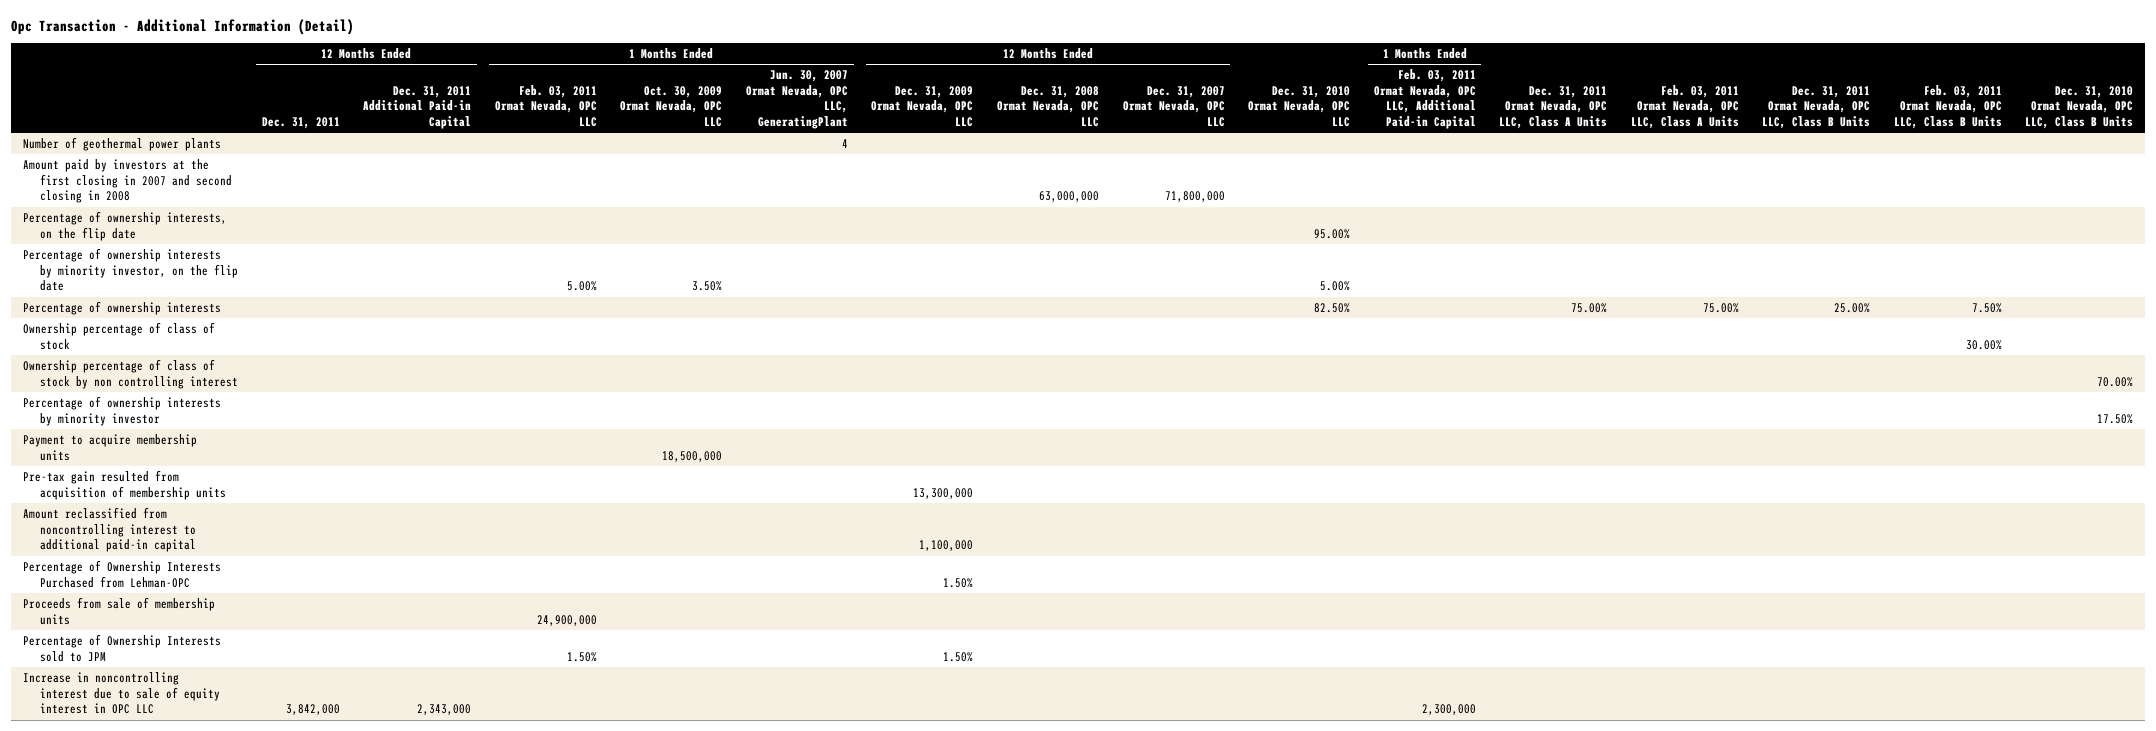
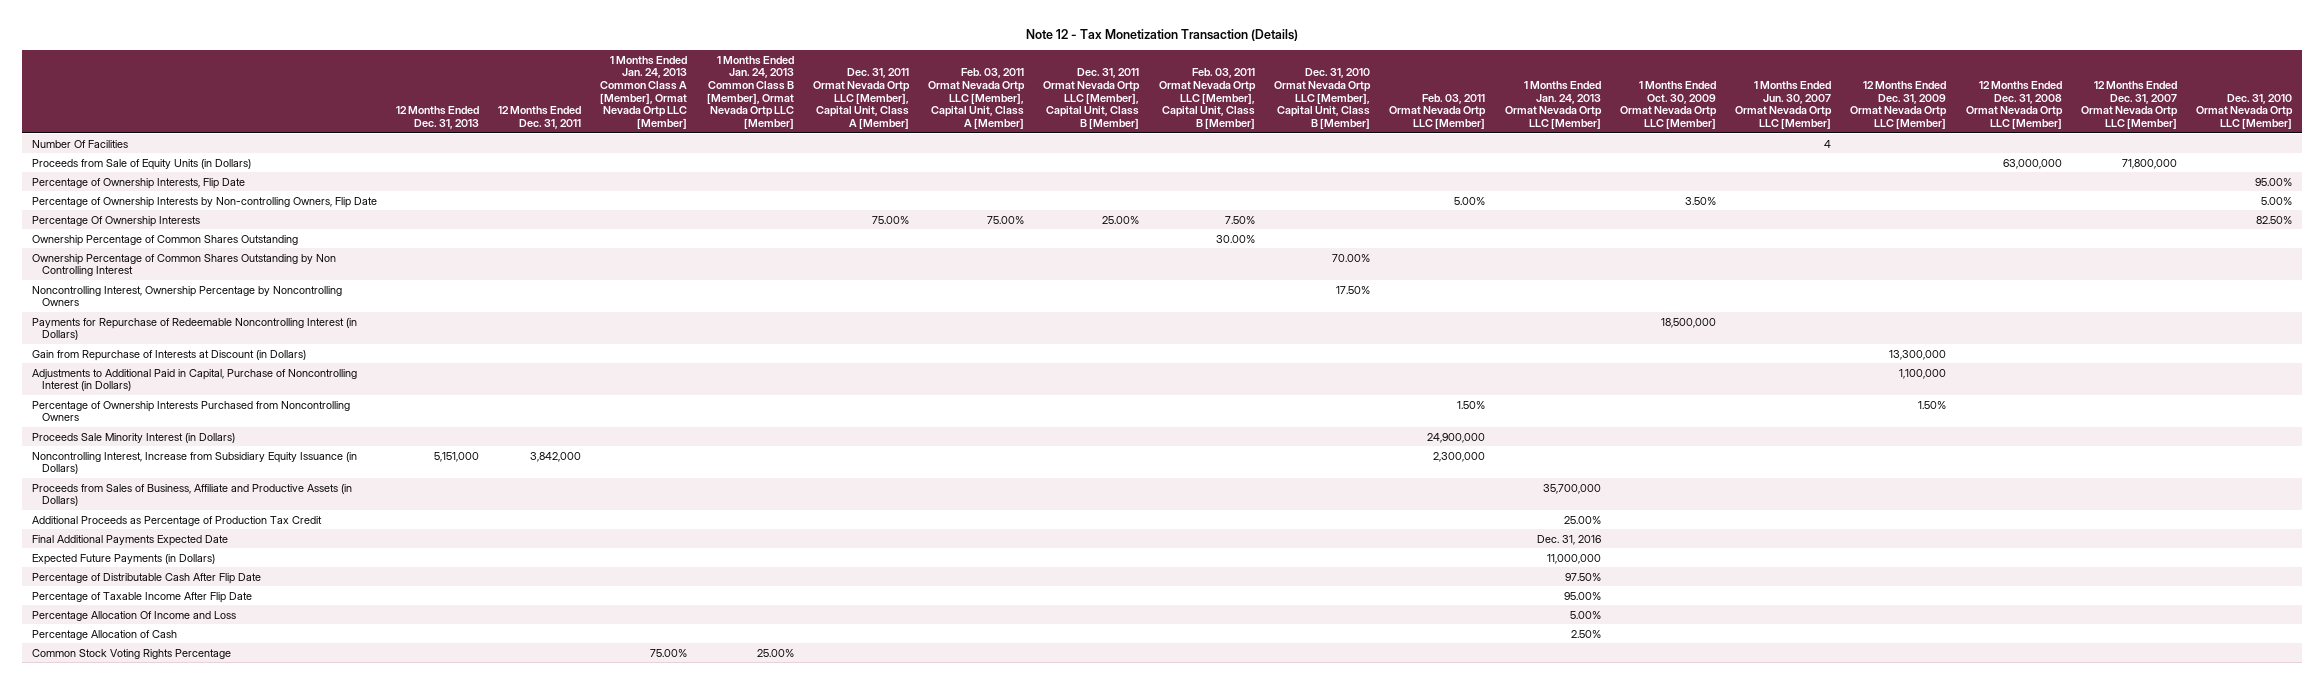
- Opc Transaction - Additional Information (Detail)
+ Note 12 - Tax Monetization Transaction (Details)
- | 12 Months Ended Dec. 31, 2011 | 12 Months Ended Dec. 31, 2011 Additional Paid-in Capital | 1 Months Ended Feb. 03, 2011 Ormat Nevada, OPC LLC | 1 Months Ended Oct. 30, 2009 Ormat Nevada, OPC LLC | 1 Months Ended Jun. 30, 2007 Ormat Nevada, OPC LLC, GeneratingPlant | 12 Months Ended Dec. 31, 2009 Ormat Nevada, OPC LLC | 12 Months Ended Dec. 31, 2008 Ormat Nevada, OPC LLC | 12 Months Ended Dec. 31, 2007 Ormat Nevada, OPC LLC | Dec. 31, 2010 Ormat Nevada, OPC LLC | 1 Months Ended Feb. 03, 2011 Ormat Nevada, OPC LLC, Additional Paid-in Capital | Dec. 31, 2011 Ormat Nevada, OPC LLC, Class A Units | Feb. 03, 2011 Ormat Nevada, OPC LLC, Class A Units | Dec. 31, 2011 Ormat Nevada, OPC LLC, Class B Units | Feb. 03, 2011 Ormat Nevada, OPC LLC, Class B Units | Dec. 31, 2010 Ormat Nevada, OPC LLC, Class B Units
+ | 12 Months Ended Dec. 31, 2013 | 12 Months Ended Dec. 31, 2011 | 1 Months Ended Jan. 24, 2013 Common Class A [Member], Ormat Nevada Ortp LLC [Member] | 1 Months Ended Jan. 24, 2013 Common Class B [Member], Ormat Nevada Ortp LLC [Member] | Dec. 31, 2011 Ormat Nevada Ortp LLC [Member], Capital Unit, Class A [Member] | Feb. 03, 2011 Ormat Nevada Ortp LLC [Member], Capital Unit, Class A [Member] | Dec. 31, 2011 Ormat Nevada Ortp LLC [Member], Capital Unit, Class B [Member] | Feb. 03, 2011 Ormat Nevada Ortp LLC [Member], Capital Unit, Class B [Member] | Dec. 31, 2010 Ormat Nevada Ortp LLC [Member], Capital Unit, Class B [Member] | Feb. 03, 2011 Ormat Nevada Ortp LLC [Member] | 1 Months Ended Jan. 24, 2013 Ormat Nevada Ortp LLC [Member] | 1 Months Ended Oct. 30, 2009 Ormat Nevada Ortp LLC [Member] | 1 Months Ended Jun. 30, 2007 Ormat Nevada Ortp LLC [Member] | 12 Months Ended Dec. 31, 2009 Ormat Nevada Ortp LLC [Member] | 12 Months Ended Dec. 31, 2008 Ormat Nevada Ortp LLC [Member] | 12 Months Ended Dec. 31, 2007 Ormat Nevada Ortp LLC [Member] | Dec. 31, 2010 Ormat Nevada Ortp LLC [Member]
- Number of geothermal power plants | | | | | 4 | | | | | | | | | |
- Amount paid by investors at the first closing in 2007 and second closing in 2008 | | | | | | | 63,000,000 | 71,800,000 | | | | | | |
- Percentage of ownership interests, on the flip date | | | | | | | | | 95.00% | | | | | |
- Percentage of ownership interests by minority investor, on the flip date | | | 5.00% | 3.50% | | | | | 5.00% | | | | | |
- Percentage of ownership interests | | | | | | | | | 82.50% | | 75.00% | 75.00% | 25.00% | 7.50% |
- Ownership percentage of class of stock | | | | | | | | | | | | | | 30.00% |
- Ownership percentage of class of stock by non controlling interest | | | | | | | | | | | | | | | 70.00%
- Percentage of ownership interests by minority investor | | | | | | | | | | | | | | | 17.50%
- Payment to acquire membership units | | | | 18,500,000 | | | | | | | | | | |
- Pre-tax gain resulted from acquisition of membership units | | | | | | 13,300,000 | | | | | | | | |
- Amount reclassified from noncontrolling interest to additional paid-in capital | | | | | | 1,100,000 | | | | | | | | |
- Percentage of Ownership Interests Purchased from Lehman-OPC | | | | | | 1.50% | | | | | | | | |
- Proceeds from sale of membership units | | | 24,900,000 | | | | | | | | | | | |
- Percentage of Ownership Interests sold to JPM | | | 1.50% | | | 1.50% | | | | | | | | |
- Increase in noncontrolling interest due to sale of equity interest in OPC LLC | 3,842,000 | 2,343,000 | | | | | | | | 2,300,000 | | | | |
+ Number Of Facilities | | | | | | | | | | | | | 4 | | | |
+ Proceeds from Sale of Equity Units (in Dollars) | | | | | | | | | | | | | | | 63,000,000 | 71,800,000 |
+ Percentage of Ownership Interests, Flip Date | | | | | | | | | | | | | | | | | 95.00%
+ Percentage of Ownership Interests by Non-controlling Owners, Flip Date | | | | | | | | | | 5.00% | | 3.50% | | | | | 5.00%
+ Percentage Of Ownership Interests | | | | | 75.00% | 75.00% | 25.00% | 7.50% | | | | | | | | | 82.50%
+ Ownership Percentage of Common Shares Outstanding | | | | | | | | 30.00% | | | | | | | | |
+ Ownership Percentage of Common Shares Outstanding by Non Controlling Interest | | | | | | | | | 70.00% | | | | | | | |
+ Noncontrolling Interest, Ownership Percentage by Noncontrolling Owners | | | | | | | | | 17.50% | | | | | | | |
+ Payments for Repurchase of Redeemable Noncontrolling Interest (in Dollars) | | | | | | | | | | | | 18,500,000 | | | | |
+ Gain from Repurchase of Interests at Discount (in Dollars) | | | | | | | | | | | | | | 13,300,000 | | |
+ Adjustments to Additional Paid in Capital, Purchase of Noncontrolling Interest (in Dollars) | | | | | | | | | | | | | | 1,100,000 | | |
+ Percentage of Ownership Interests Purchased from Noncontrolling Owners | | | | | | | | | | 1.50% | | | | 1.50% | | |
+ Proceeds Sale Minority Interest (in Dollars) | | | | | | | | | | 24,900,000 | | | | | | |
+ Noncontrolling Interest, Increase from Subsidiary Equity Issuance (in Dollars) | 5,151,000 | 3,842,000 | | | | | | | | 2,300,000 | | | | | | |
+ Proceeds from Sales of Business, Affiliate and Productive Assets (in Dollars) | | | | | | | | | | | 35,700,000 | | | | | |
+ Additional Proceeds as Percentage of Production Tax Credit | | | | | | | | | | | 25.00% | | | | | |
+ Final Additional Payments Expected Date | | | | | | | | | | | Dec. 31, 2016 | | | | | |
+ Expected Future Payments (in Dollars) | | | | | | | | | | | 11,000,000 | | | | | |
+ Percentage of Distributable Cash After Flip Date | | | | | | | | | | | 97.50% | | | | | |
+ Percentage of Taxable Income After Flip Date | | | | | | | | | | | 95.00% | | | | | |
+ Percentage Allocation Of Income and Loss | | | | | | | | | | | 5.00% | | | | | |
+ Percentage Allocation of Cash | | | | | | | | | | | 2.50% | | | | | |
+ Common Stock Voting Rights Percentage | | | 75.00% | 25.00% | | | | | | | | | | | | |

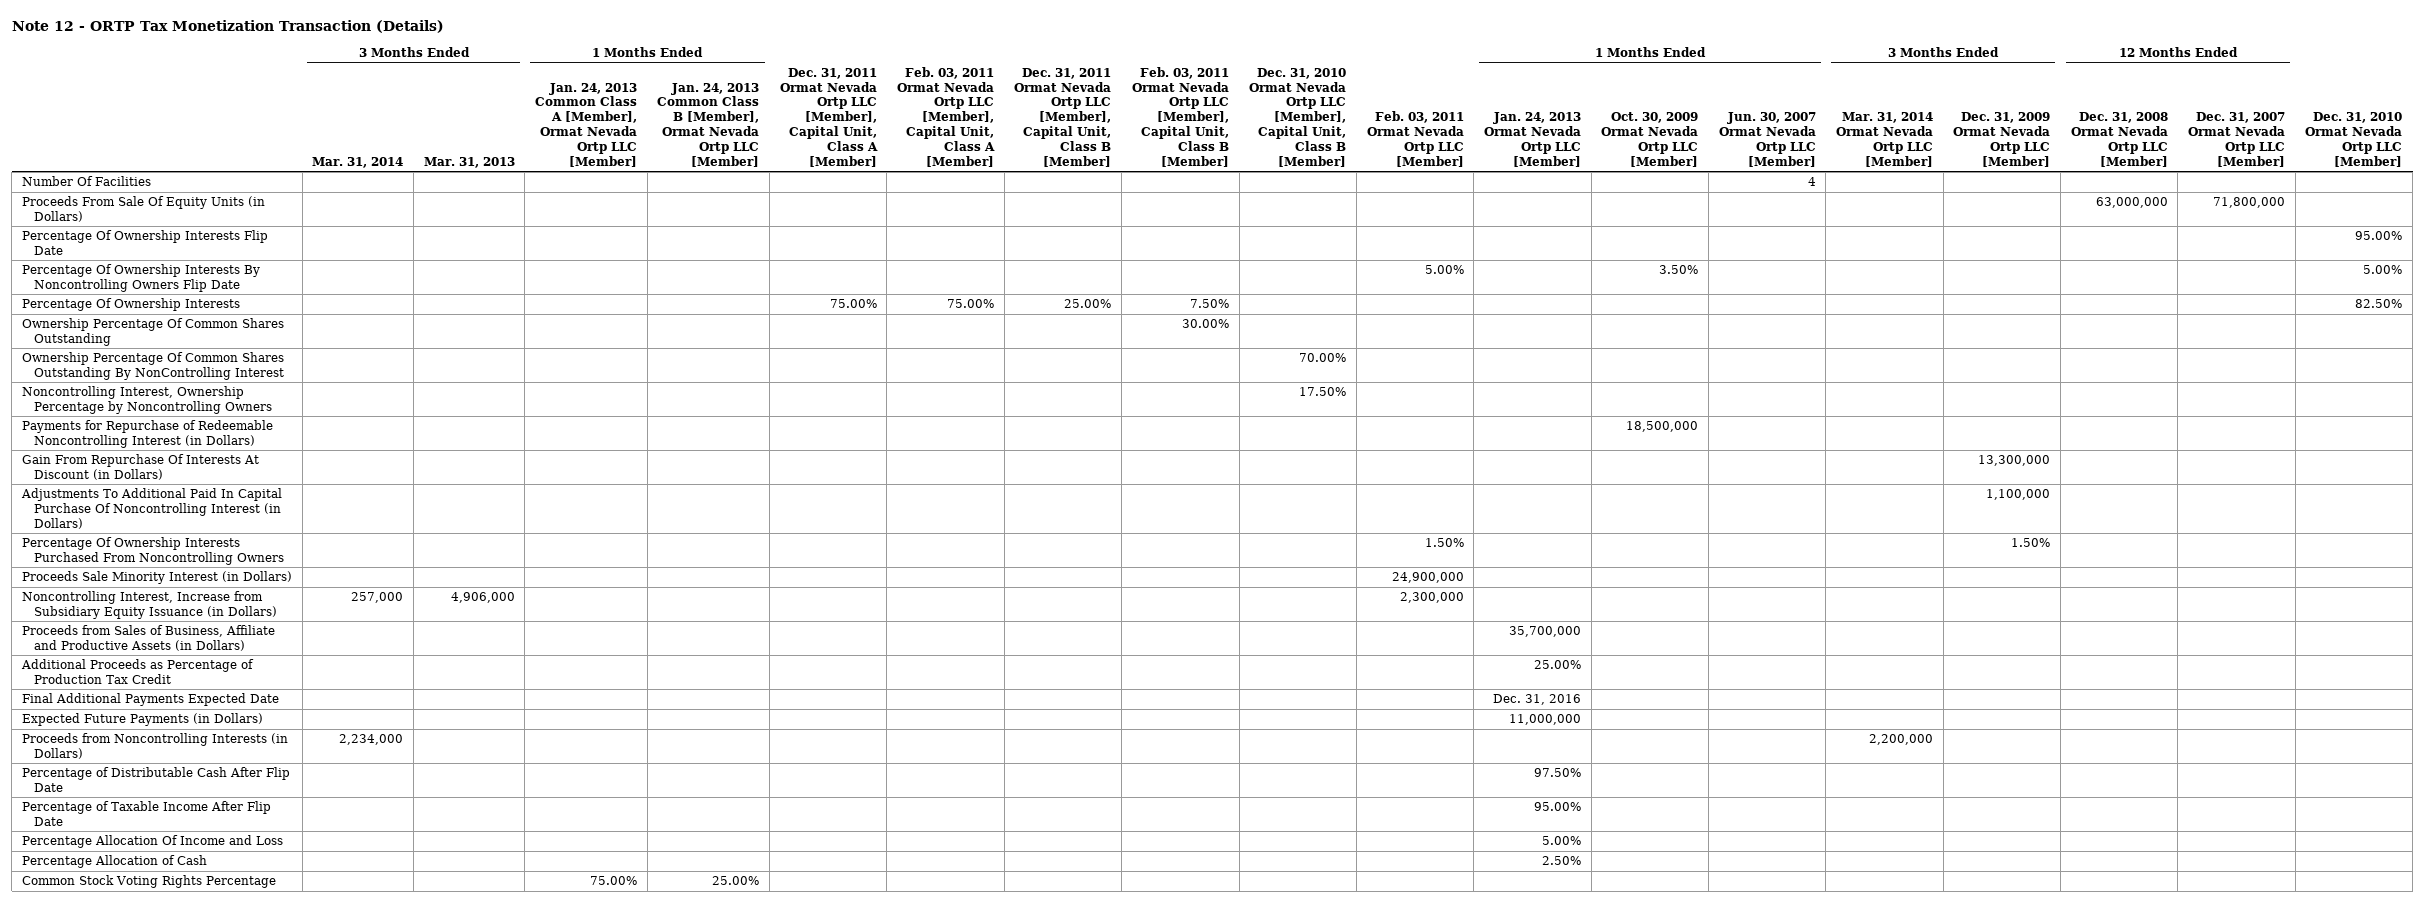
- Note 12 - Tax Monetization Transaction (Details)
+ Note 12 - ORTP Tax Monetization Transaction (Details)
- | 12 Months Ended Dec. 31, 2013 | 12 Months Ended Dec. 31, 2011 | 1 Months Ended Jan. 24, 2013 Common Class A [Member], Ormat Nevada Ortp LLC [Member] | 1 Months Ended Jan. 24, 2013 Common Class B [Member], Ormat Nevada Ortp LLC [Member] | Dec. 31, 2011 Ormat Nevada Ortp LLC [Member], Capital Unit, Class A [Member] | Feb. 03, 2011 Ormat Nevada Ortp LLC [Member], Capital Unit, Class A [Member] | Dec. 31, 2011 Ormat Nevada Ortp LLC [Member], Capital Unit, Class B [Member] | Feb. 03, 2011 Ormat Nevada Ortp LLC [Member], Capital Unit, Class B [Member] | Dec. 31, 2010 Ormat Nevada Ortp LLC [Member], Capital Unit, Class B [Member] | Feb. 03, 2011 Ormat Nevada Ortp LLC [Member] | 1 Months Ended Jan. 24, 2013 Ormat Nevada Ortp LLC [Member] | 1 Months Ended Oct. 30, 2009 Ormat Nevada Ortp LLC [Member] | 1 Months Ended Jun. 30, 2007 Ormat Nevada Ortp LLC [Member] | 12 Months Ended Dec. 31, 2009 Ormat Nevada Ortp LLC [Member] | 12 Months Ended Dec. 31, 2008 Ormat Nevada Ortp LLC [Member] | 12 Months Ended Dec. 31, 2007 Ormat Nevada Ortp LLC [Member] | Dec. 31, 2010 Ormat Nevada Ortp LLC [Member]
+ | 3 Months Ended Mar. 31, 2014 | 3 Months Ended Mar. 31, 2013 | 1 Months Ended Jan. 24, 2013 Common Class A [Member], Ormat Nevada Ortp LLC [Member] | 1 Months Ended Jan. 24, 2013 Common Class B [Member], Ormat Nevada Ortp LLC [Member] | Dec. 31, 2011 Ormat Nevada Ortp LLC [Member], Capital Unit, Class A [Member] | Feb. 03, 2011 Ormat Nevada Ortp LLC [Member], Capital Unit, Class A [Member] | Dec. 31, 2011 Ormat Nevada Ortp LLC [Member], Capital Unit, Class B [Member] | Feb. 03, 2011 Ormat Nevada Ortp LLC [Member], Capital Unit, Class B [Member] | Dec. 31, 2010 Ormat Nevada Ortp LLC [Member], Capital Unit, Class B [Member] | Feb. 03, 2011 Ormat Nevada Ortp LLC [Member] | 1 Months Ended Jan. 24, 2013 Ormat Nevada Ortp LLC [Member] | 1 Months Ended Oct. 30, 2009 Ormat Nevada Ortp LLC [Member] | 1 Months Ended Jun. 30, 2007 Ormat Nevada Ortp LLC [Member] | 3 Months Ended Mar. 31, 2014 Ormat Nevada Ortp LLC [Member] | 3 Months Ended Dec. 31, 2009 Ormat Nevada Ortp LLC [Member] | 12 Months Ended Dec. 31, 2008 Ormat Nevada Ortp LLC [Member] | 12 Months Ended Dec. 31, 2007 Ormat Nevada Ortp LLC [Member] | Dec. 31, 2010 Ormat Nevada Ortp LLC [Member]
- Proceeds from Sale of Equity Units (in Dollars) | | | | | | | | | | | | | | | 63,000,000 | 71,800,000 |
- Percentage of Ownership Interests, Flip Date | | | | | | | | | | | | | | | | | 95.00%
- Percentage of Ownership Interests by Non-controlling Owners, Flip Date | | | | | | | | | | 5.00% | | 3.50% | | | | | 5.00%
+ Proceeds From Sale Of Equity Units (in Dollars) | | | | | | | | | | | | | | | | 63,000,000 | 71,800,000 |
+ Percentage Of Ownership Interests Flip Date | | | | | | | | | | | | | | | | | | 95.00%
+ Percentage Of Ownership Interests By Noncontrolling Owners Flip Date | | | | | | | | | | 5.00% | | 3.50% | | | | | | 5.00%
- Ownership Percentage of Common Shares Outstanding | | | | | | | | 30.00% | | | | | | | | |
- Ownership Percentage of Common Shares Outstanding by Non Controlling Interest | | | | | | | | | 70.00% | | | | | | | |
+ Ownership Percentage Of Common Shares Outstanding | | | | | | | | 30.00% | | | | | | | | | |
+ Ownership Percentage Of Common Shares Outstanding By NonControlling Interest | | | | | | | | | 70.00% | | | | | | | | |
- Gain from Repurchase of Interests at Discount (in Dollars) | | | | | | | | | | | | | | 13,300,000 | | |
- Adjustments to Additional Paid in Capital, Purchase of Noncontrolling Interest (in Dollars) | | | | | | | | | | | | | | 1,100,000 | | |
- Percentage of Ownership Interests Purchased from Noncontrolling Owners | | | | | | | | | | 1.50% | | | | 1.50% | | |
+ Gain From Repurchase Of Interests At Discount (in Dollars) | | | | | | | | | | | | | | | 13,300,000 | | |
+ Adjustments To Additional Paid In Capital Purchase Of Noncontrolling Interest (in Dollars) | | | | | | | | | | | | | | | 1,100,000 | | |
+ Percentage Of Ownership Interests Purchased From Noncontrolling Owners | | | | | | | | | | 1.50% | | | | | 1.50% | | |
+ Proceeds from Noncontrolling Interests (in Dollars) | 2,234,000 | | | | | | | | | | | | | 2,200,000 | | | |

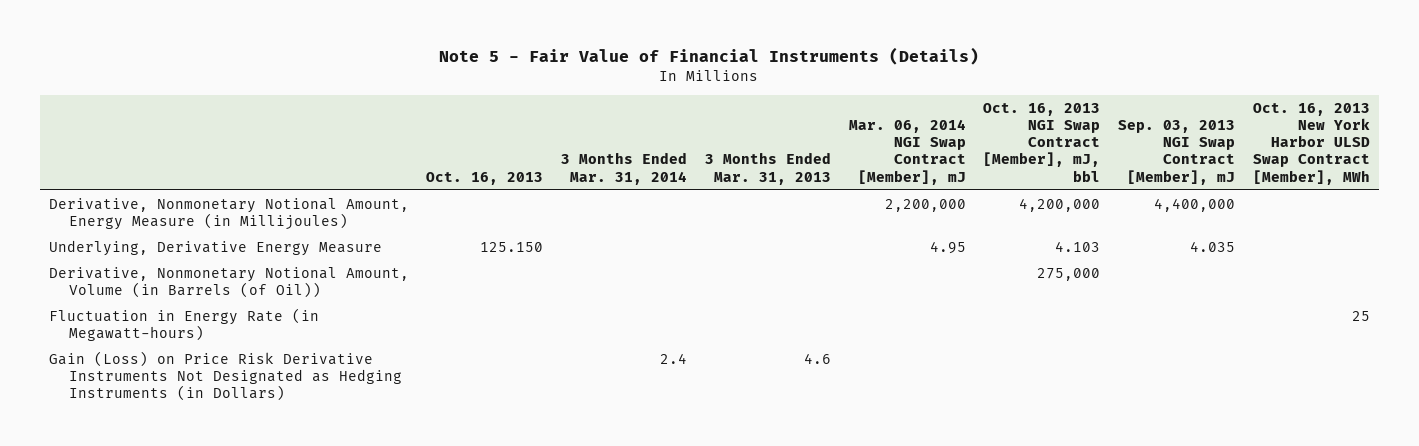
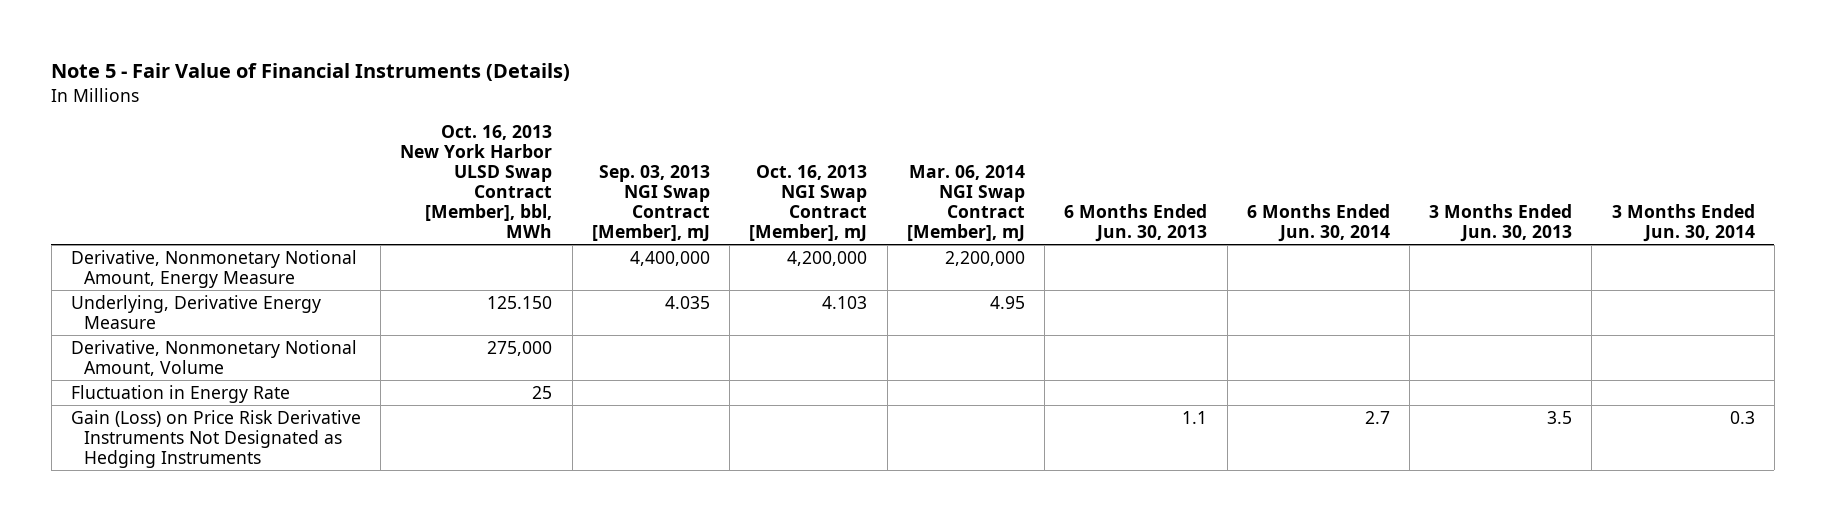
- | Oct. 16, 2013 | 3 Months Ended Mar. 31, 2014 | 3 Months Ended Mar. 31, 2013 | Mar. 06, 2014 NGI Swap Contract [Member], mJ | Oct. 16, 2013 NGI Swap Contract [Member], mJ, bbl | Sep. 03, 2013 NGI Swap Contract [Member], mJ | Oct. 16, 2013 New York Harbor ULSD Swap Contract [Member], MWh
+ | Oct. 16, 2013 New York Harbor ULSD Swap Contract [Member], bbl, MWh | Sep. 03, 2013 NGI Swap Contract [Member], mJ | Oct. 16, 2013 NGI Swap Contract [Member], mJ | Mar. 06, 2014 NGI Swap Contract [Member], mJ | 6 Months Ended Jun. 30, 2013 | 6 Months Ended Jun. 30, 2014 | 3 Months Ended Jun. 30, 2013 | 3 Months Ended Jun. 30, 2014
- Derivative, Nonmonetary Notional Amount, Energy Measure (in Millijoules) | | | | 2,200,000 | 4,200,000 | 4,400,000 |
+ Derivative, Nonmonetary Notional Amount, Energy Measure | | 4,400,000 | 4,200,000 | 2,200,000 | | | |
- Derivative, Nonmonetary Notional Amount, Volume (in Barrels (of Oil)) | | | | | 275,000 | |
- Fluctuation in Energy Rate (in Megawatt-hours) | | | | | | | 25
- Gain (Loss) on Price Risk Derivative Instruments Not Designated as Hedging Instruments (in Dollars) | | 2.4 | 4.6 | | | |
+ Derivative, Nonmonetary Notional Amount, Volume | 275,000 | | | | | | |
+ Fluctuation in Energy Rate | 25 | | | | | | |
+ Gain (Loss) on Price Risk Derivative Instruments Not Designated as Hedging Instruments | | | | | 1.1 | 2.7 | 3.5 | 0.3

